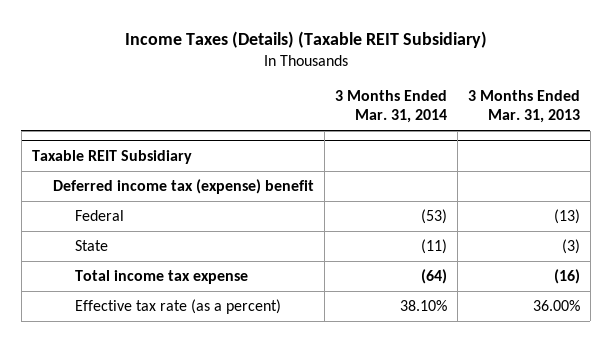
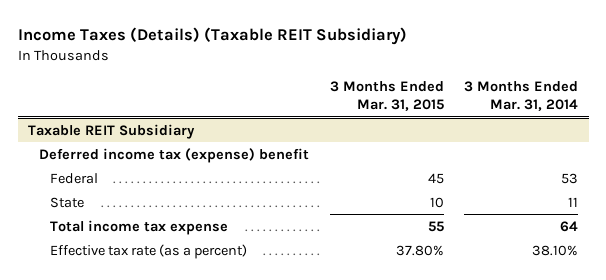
- | 3 Months Ended Mar. 31, 2014 | 3 Months Ended Mar. 31, 2013
+ | 3 Months Ended Mar. 31, 2015 | 3 Months Ended Mar. 31, 2014
@ Taxable REIT Subsidiary
- Federal | (53) | (13)
- State | (11) | (3)
- Total income tax expense | (64) | (16)
+ Federal | 45 | 53
+ State | 10 | 11
+ Total income tax expense | 55 | 64

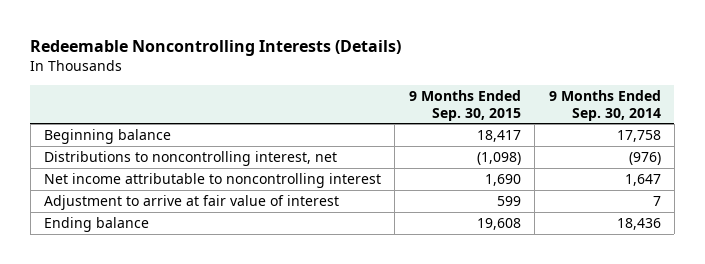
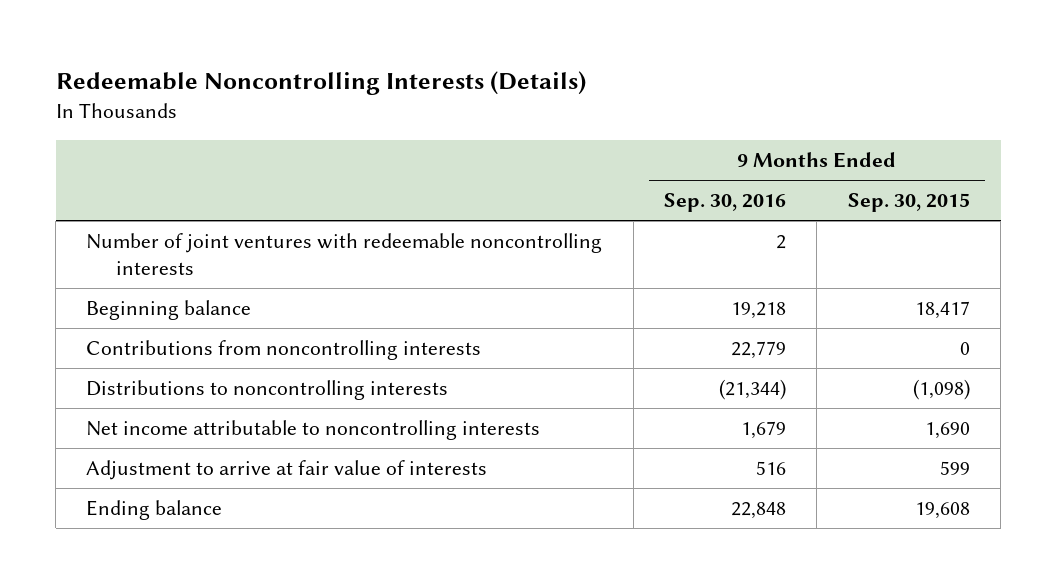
- | 9 Months Ended Sep. 30, 2015 | 9 Months Ended Sep. 30, 2014
+ | 9 Months Ended Sep. 30, 2016 | 9 Months Ended Sep. 30, 2015
+ Number of joint ventures with redeemable noncontrolling interests | 2 |
- Distributions to noncontrolling interest, net | (1,098) | (976)
- Net income attributable to noncontrolling interest | 1,690 | 1,647
- Adjustment to arrive at fair value of interest | 599 | 7
+ Contributions from noncontrolling interests | 22,779 | 0
+ Distributions to noncontrolling interests | (21,344) | (1,098)
+ Net income attributable to noncontrolling interests | 1,679 | 1,690
+ Adjustment to arrive at fair value of interests | 516 | 599

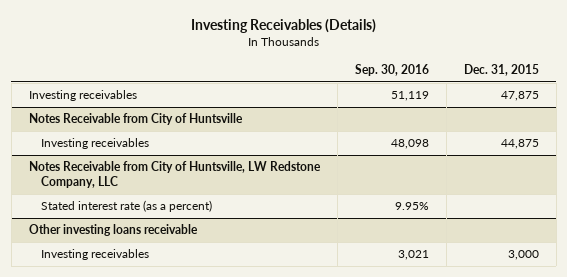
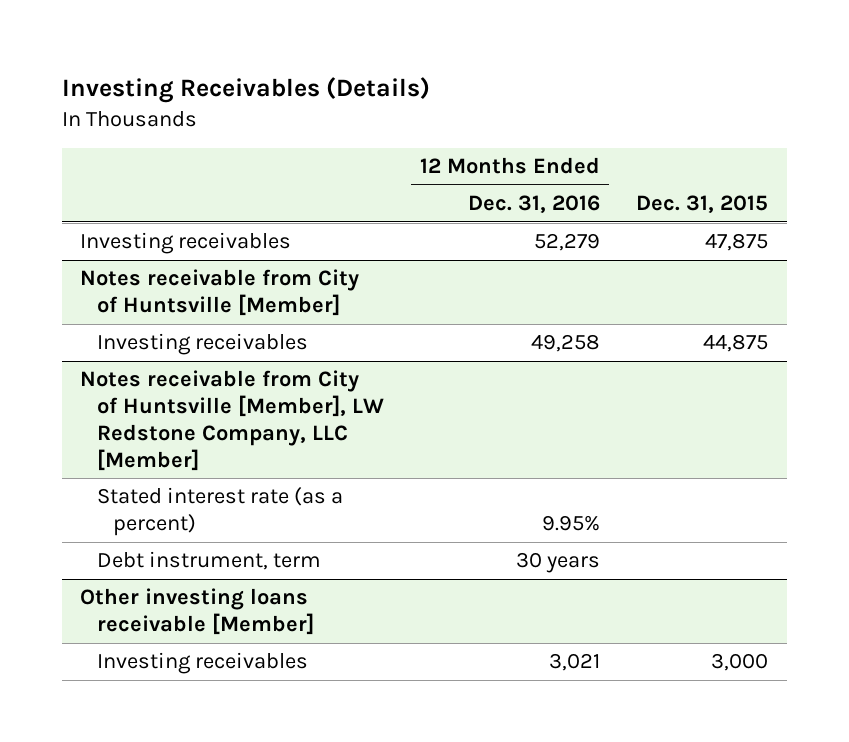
- | Sep. 30, 2016 | Dec. 31, 2015
+ | 12 Months Ended Dec. 31, 2016 | Dec. 31, 2015
- Notes Receivable from City of Huntsville
+ Notes receivable from City of Huntsville [Member]
- Notes Receivable from City of Huntsville, LW Redstone Company, LLC
+ Notes receivable from City of Huntsville [Member], LW Redstone Company, LLC [Member]
- Other investing loans receivable
+ Debt instrument, term | 30 years |
+ Other investing loans receivable [Member]

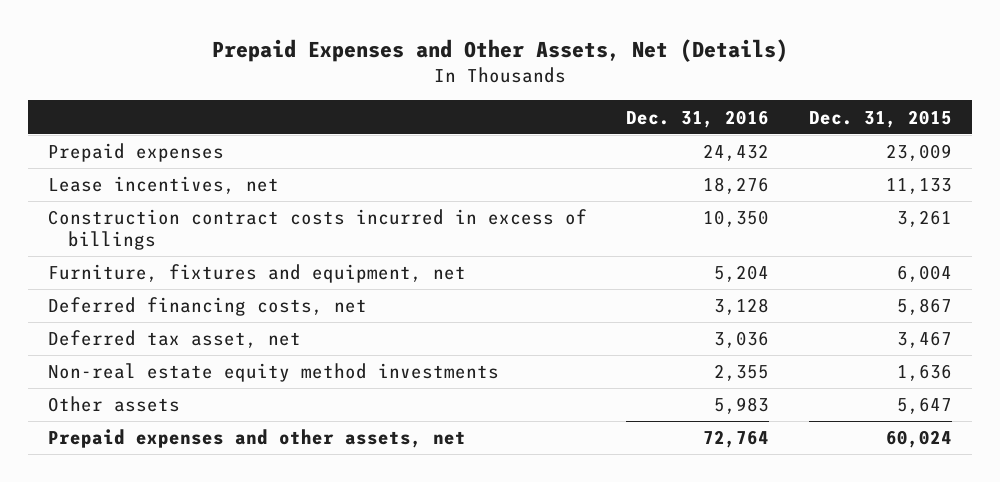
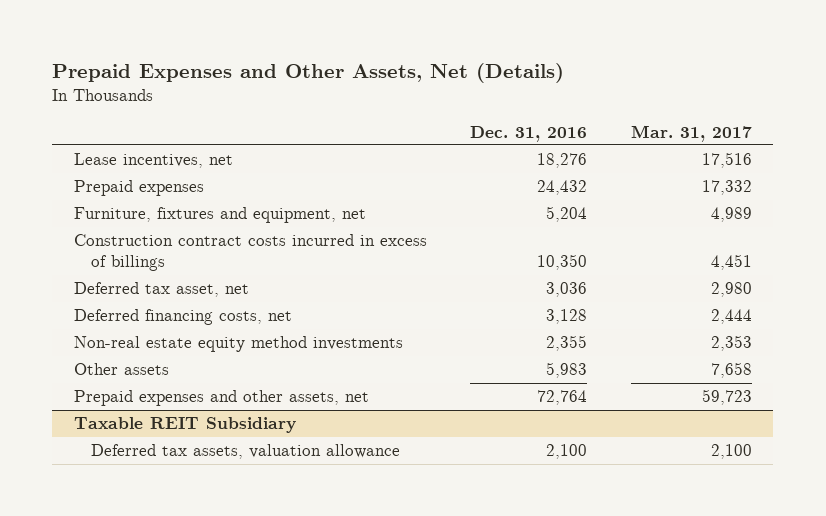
- | Dec. 31, 2016 | Dec. 31, 2015
+ | Dec. 31, 2016 | Mar. 31, 2017
moved down: Prepaid expenses | 24,432 | 17,332
moved down: Construction contract costs incurred in excess of billings | 10,350 | 4,451
moved down: Deferred financing costs, net | 3,128 | 2,444
+ Taxable REIT Subsidiary
+ Deferred tax assets, valuation allowance | 2,100 | 2,100

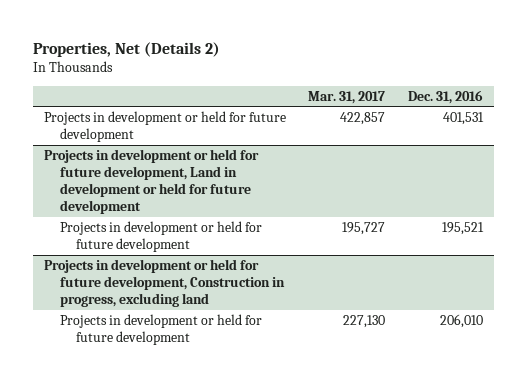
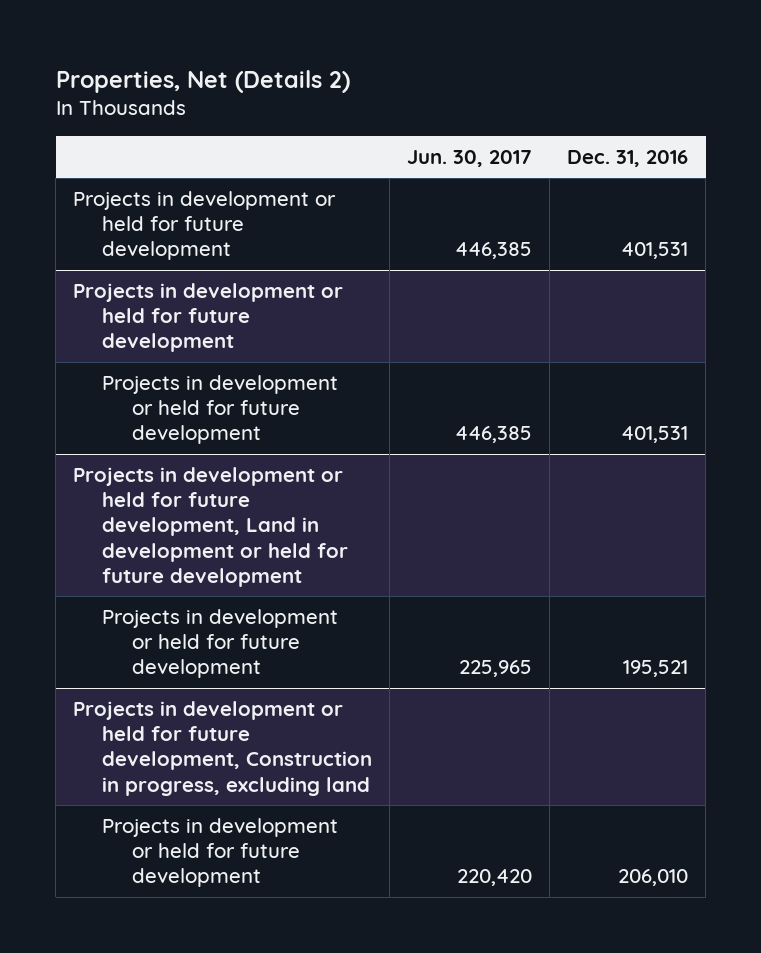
- | Mar. 31, 2017 | Dec. 31, 2016
+ | Jun. 30, 2017 | Dec. 31, 2016
+ Projects in development or held for future development
+ Projects in development or held for future development | 446,385 | 401,531

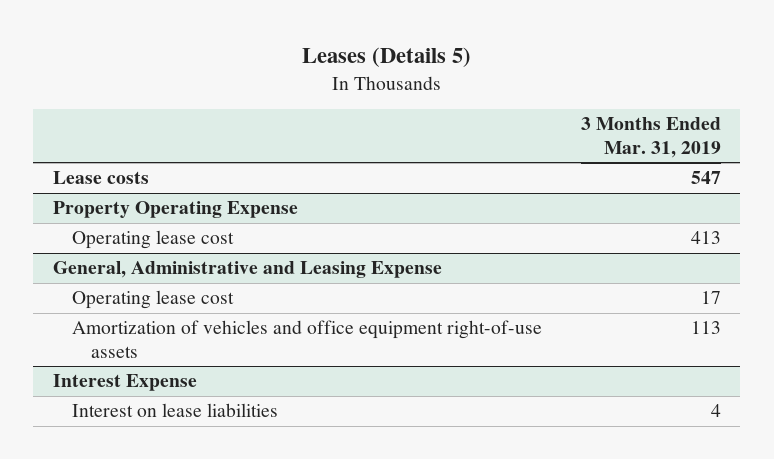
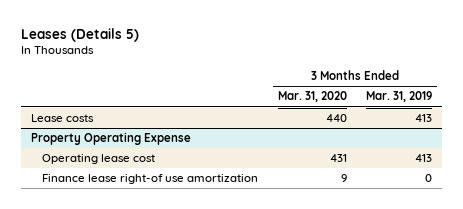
- | 3 Months Ended Mar. 31, 2019
+ | 3 Months Ended Mar. 31, 2020 | 3 Months Ended Mar. 31, 2019
- Lease costs | 547
+ Lease costs | 440 | 413
- General, Administrative and Leasing Expense
- Operating lease cost | 17
- Amortization of vehicles and office equipment right-of-use assets | 113
- Interest Expense
- Interest on lease liabilities | 4
@ Property Operating Expense
+ Finance lease right-of use amortization | 9 | 0

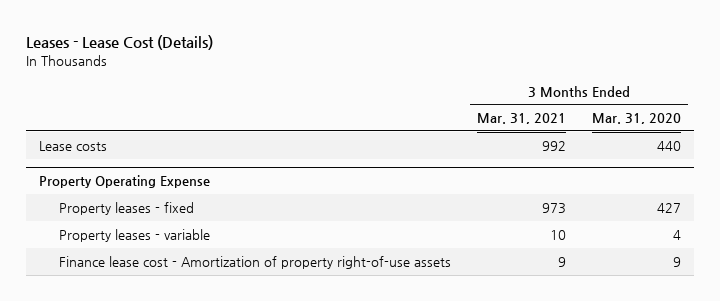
- Leases (Details 5)
+ Leases - Lease Cost (Details)
- | 3 Months Ended Mar. 31, 2020 | 3 Months Ended Mar. 31, 2019
+ | 3 Months Ended Mar. 31, 2021 | 3 Months Ended Mar. 31, 2020
@ Property Operating Expense
- Operating lease cost | 431 | 413
- Finance lease right-of use amortization | 9 | 0
+ Property leases - fixed | 973 | 427
+ Property leases - variable | 10 | 4
+ Finance lease cost - Amortization of property right-of-use assets | 9 | 9

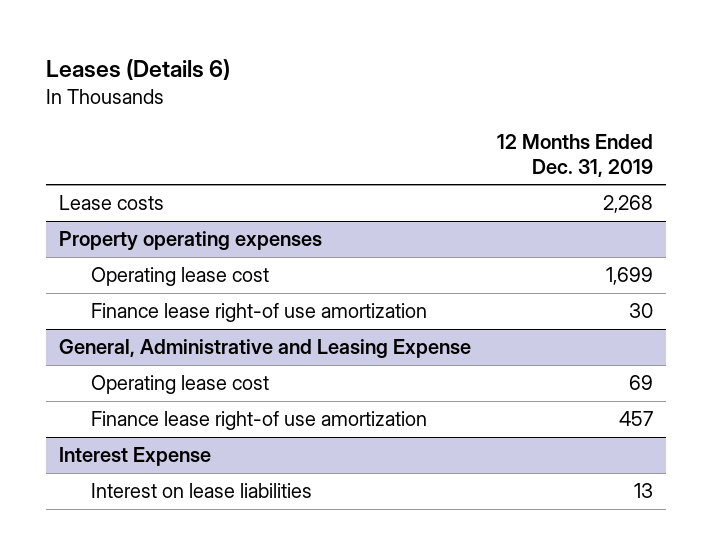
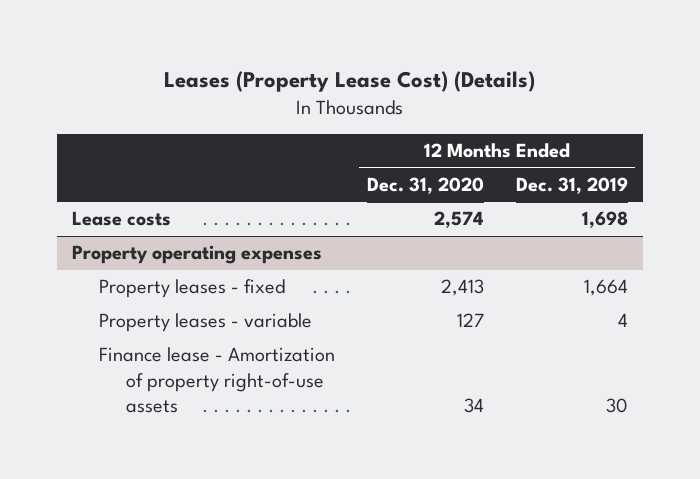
- Leases (Details 6)
+ Leases (Property Lease Cost) (Details)
- | 12 Months Ended Dec. 31, 2019
+ | 12 Months Ended Dec. 31, 2020 | 12 Months Ended Dec. 31, 2019
- Lease costs | 2,268
+ Lease costs | 2,574 | 1,698
@ Property operating expenses
- Operating lease cost | 1,699
- Finance lease right-of use amortization | 30
- General, Administrative and Leasing Expense
- Operating lease cost | 69
- Finance lease right-of use amortization | 457
- Interest Expense
- Interest on lease liabilities | 13
@ Property operating expenses
+ Property leases - fixed | 2,413 | 1,664
+ Property leases - variable | 127 | 4
+ Finance lease - Amortization of property right-of-use assets | 34 | 30

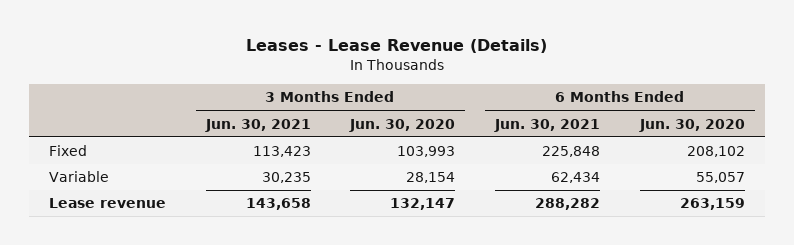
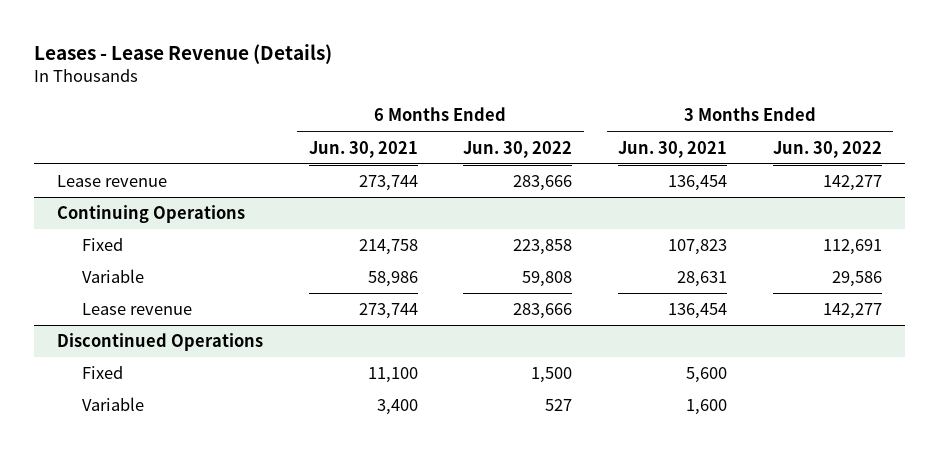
- | 3 Months Ended Jun. 30, 2021 | 3 Months Ended Jun. 30, 2020 | 6 Months Ended Jun. 30, 2021 | 6 Months Ended Jun. 30, 2020
+ | 6 Months Ended Jun. 30, 2021 | 6 Months Ended Jun. 30, 2022 | 3 Months Ended Jun. 30, 2021 | 3 Months Ended Jun. 30, 2022
- Fixed | 113,423 | 103,993 | 225,848 | 208,102
- Variable | 30,235 | 28,154 | 62,434 | 55,057
- Lease revenue | 143,658 | 132,147 | 288,282 | 263,159
+ Lease revenue | 273,744 | 283,666 | 136,454 | 142,277
+ Continuing Operations
+ Fixed | 214,758 | 223,858 | 107,823 | 112,691
+ Variable | 58,986 | 59,808 | 28,631 | 29,586
+ Lease revenue | 273,744 | 283,666 | 136,454 | 142,277
+ Discontinued Operations
+ Fixed | 11,100 | 1,500 | 5,600 |
+ Variable | 3,400 | 527 | 1,600 |

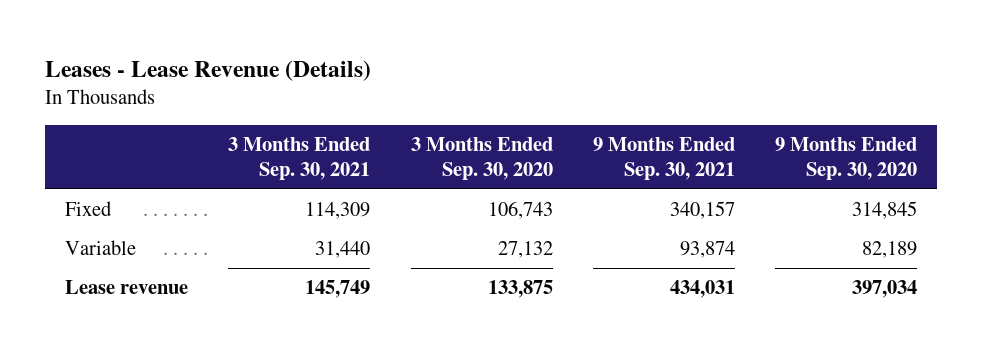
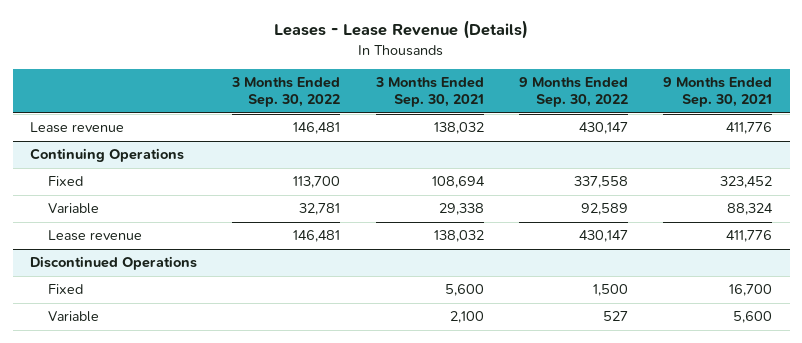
- | 3 Months Ended Sep. 30, 2021 | 3 Months Ended Sep. 30, 2020 | 9 Months Ended Sep. 30, 2021 | 9 Months Ended Sep. 30, 2020
+ | 3 Months Ended Sep. 30, 2022 | 3 Months Ended Sep. 30, 2021 | 9 Months Ended Sep. 30, 2022 | 9 Months Ended Sep. 30, 2021
- Fixed | 114,309 | 106,743 | 340,157 | 314,845
- Variable | 31,440 | 27,132 | 93,874 | 82,189
- Lease revenue | 145,749 | 133,875 | 434,031 | 397,034
+ Lease revenue | 146,481 | 138,032 | 430,147 | 411,776
+ Continuing Operations
+ Fixed | 113,700 | 108,694 | 337,558 | 323,452
+ Variable | 32,781 | 29,338 | 92,589 | 88,324
+ Lease revenue | 146,481 | 138,032 | 430,147 | 411,776
+ Discontinued Operations
+ Fixed | | 5,600 | 1,500 | 16,700
+ Variable | | 2,100 | 527 | 5,600

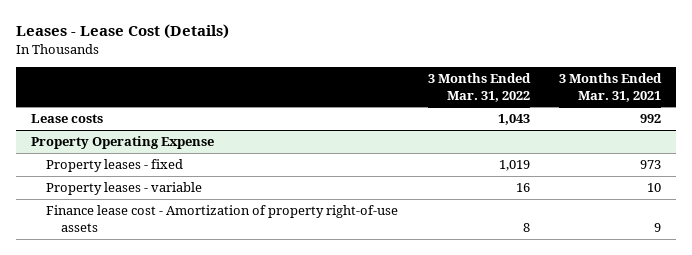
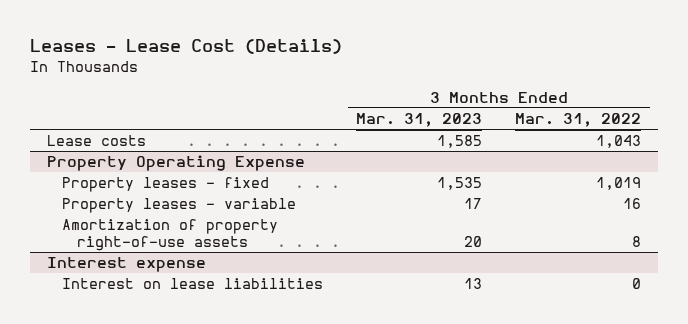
- | 3 Months Ended Mar. 31, 2022 | 3 Months Ended Mar. 31, 2021
+ | 3 Months Ended Mar. 31, 2023 | 3 Months Ended Mar. 31, 2022
@ Property Operating Expense
- Finance lease cost - Amortization of property right-of-use assets | 8 | 9
+ Amortization of property right-of-use assets | 20 | 8
+ Interest expense
+ Interest on lease liabilities | 13 | 0

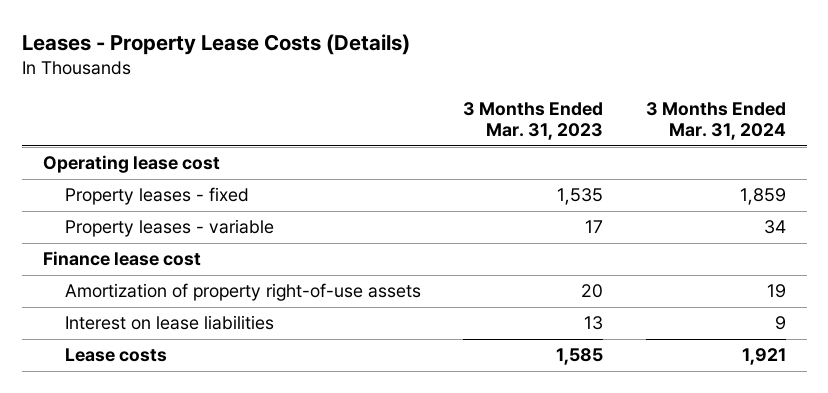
- Leases - Lease Cost (Details)
+ Leases - Property Lease Costs (Details)
- | 3 Months Ended Mar. 31, 2023 | 3 Months Ended Mar. 31, 2022
+ | 3 Months Ended Mar. 31, 2023 | 3 Months Ended Mar. 31, 2024
- Property Operating Expense
+ Operating lease cost
+ Finance lease cost
- Interest expense
moved down: Lease costs | 1,585 | 1,921

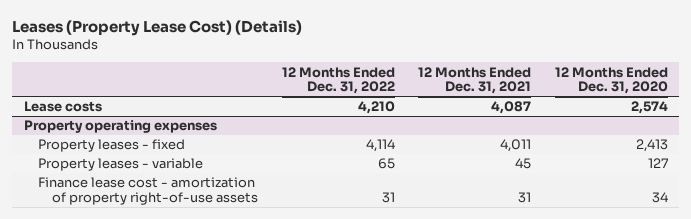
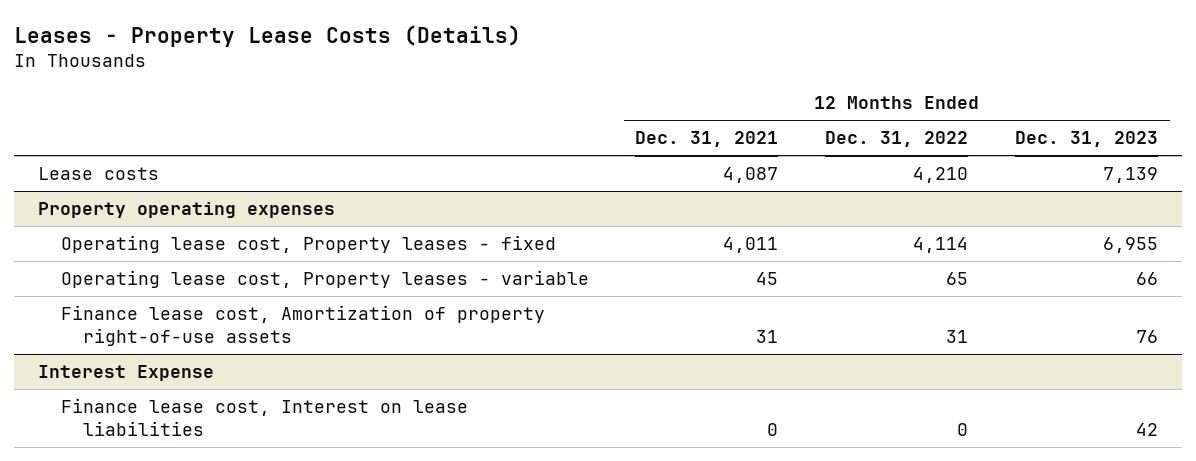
- Leases (Property Lease Cost) (Details)
+ Leases - Property Lease Costs (Details)
- | 12 Months Ended Dec. 31, 2022 | 12 Months Ended Dec. 31, 2021 | 12 Months Ended Dec. 31, 2020
+ | 12 Months Ended Dec. 31, 2021 | 12 Months Ended Dec. 31, 2022 | 12 Months Ended Dec. 31, 2023
@ Property operating expenses
- Property leases - fixed | 4,114 | 4,011 | 2,413
- Property leases - variable | 65 | 45 | 127
- Finance lease cost - amortization of property right-of-use assets | 31 | 31 | 34
+ Operating lease cost, Property leases - fixed | 4,011 | 4,114 | 6,955
+ Operating lease cost, Property leases - variable | 45 | 65 | 66
+ Finance lease cost, Amortization of property right-of-use assets | 31 | 31 | 76
+ Interest Expense
+ Finance lease cost, Interest on lease liabilities | 0 | 0 | 42

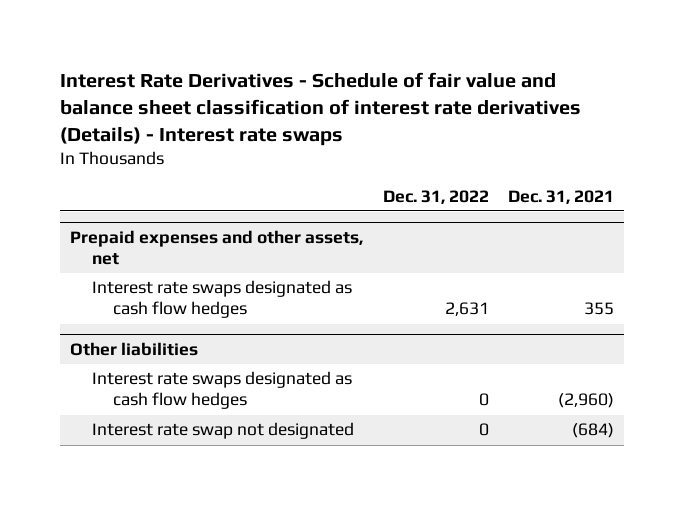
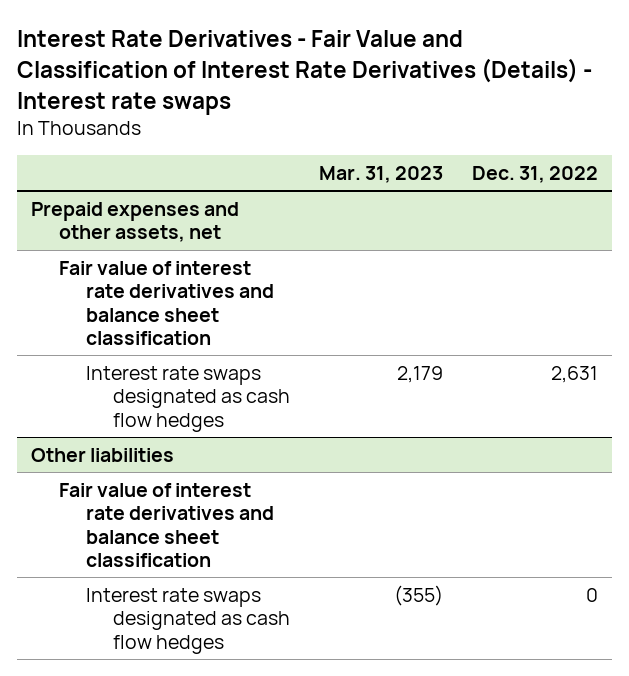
- Interest Rate Derivatives - Schedule of fair value and balance sheet classification of interest rate derivatives (Details) - Interest rate swaps
+ Interest Rate Derivatives - Fair Value and Classification of Interest Rate Derivatives (Details) - Interest rate swaps
- | Dec. 31, 2022 | Dec. 31, 2021
+ | Mar. 31, 2023 | Dec. 31, 2022
@ Prepaid expenses and other assets, net
+ Fair value of interest rate derivatives and balance sheet classification
@ Other liabilities
+ Fair value of interest rate derivatives and balance sheet classification
- Interest rate swap not designated | 0 | (684)

